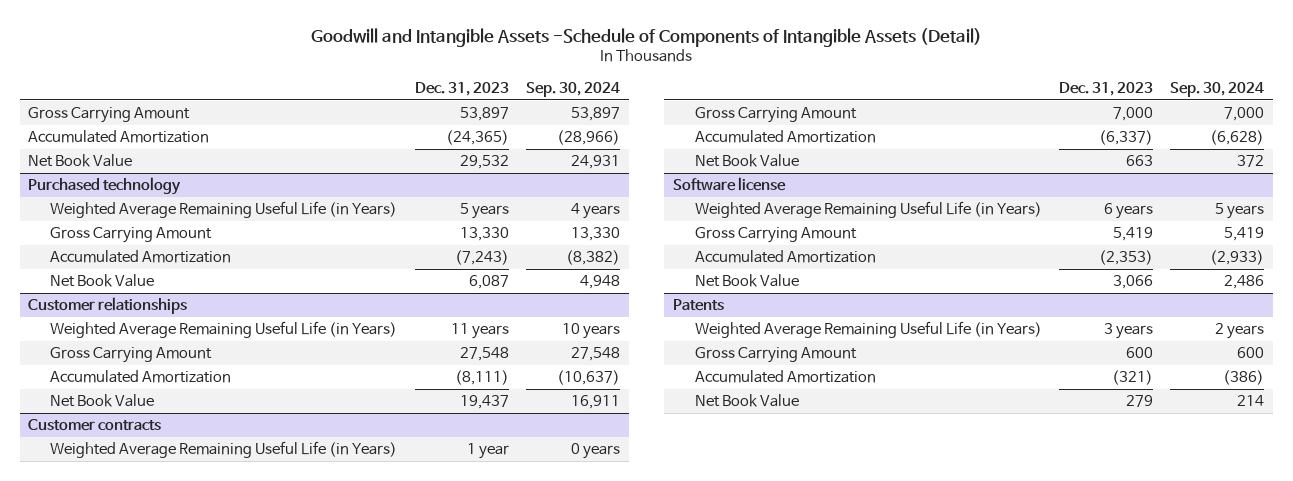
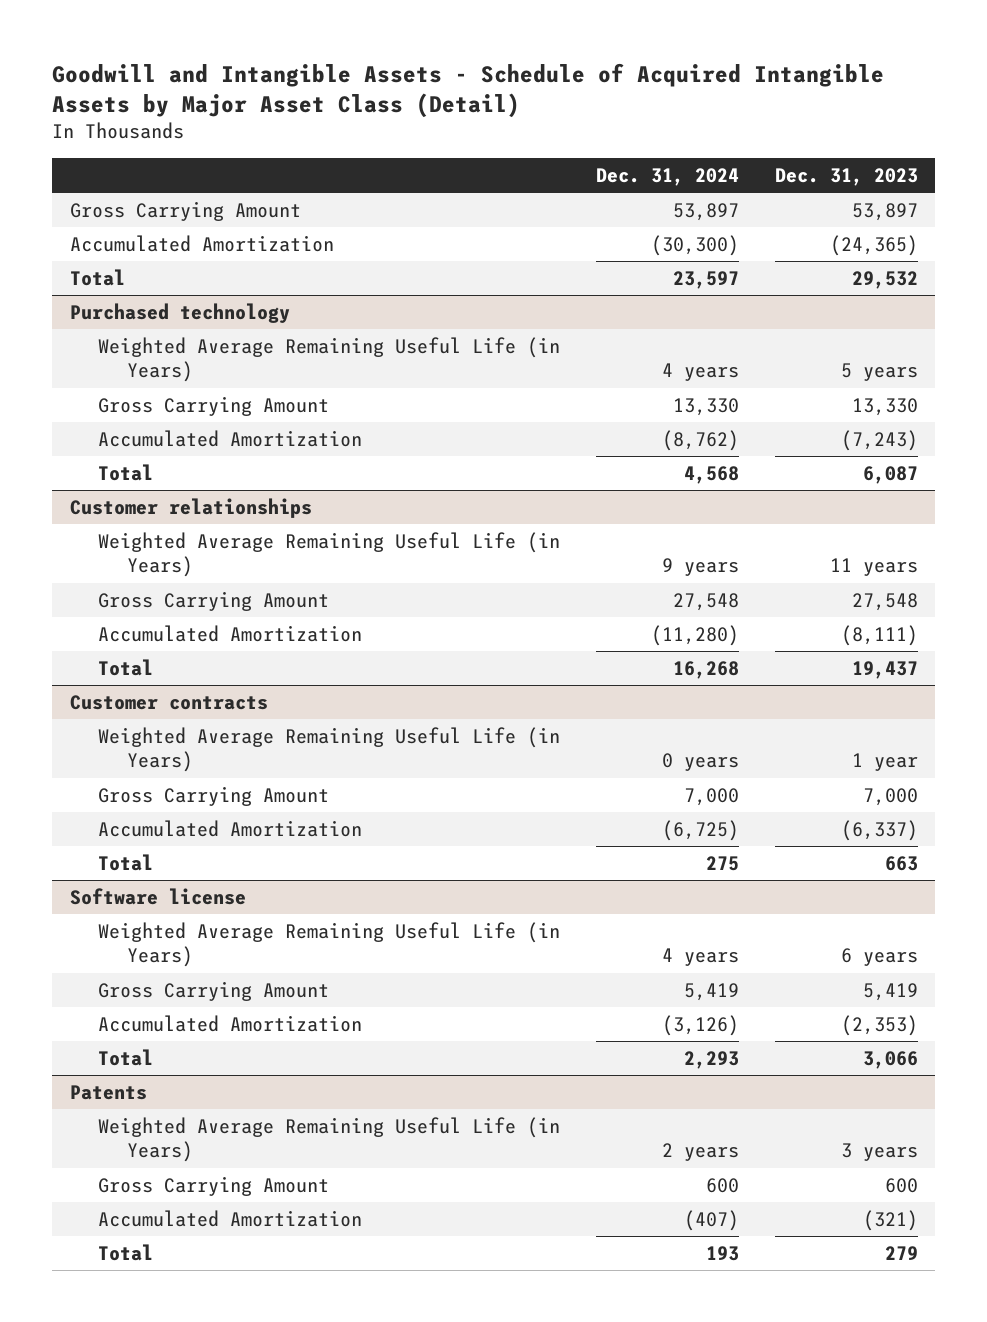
- Goodwill and Intangible Assets -Schedule of Components of Intangible Assets (Detail)
+ Goodwill and Intangible Assets - Schedule of Acquired Intangible Assets by Major Asset Class (Detail)
- | Dec. 31, 2023 | Sep. 30, 2024
+ | Dec. 31, 2024 | Dec. 31, 2023
- Net Book Value | 29,532 | 24,931
+ Total | 23,597 | 29,532
@ Purchased technology
- Net Book Value | 6,087 | 4,948
+ Total | 4,568 | 6,087
@ Customer relationships
- Net Book Value | 19,437 | 16,911
+ Total | 16,268 | 19,437
@ Customer contracts
- Net Book Value | 663 | 372
+ Total | 275 | 663
@ Software license
- Net Book Value | 3,066 | 2,486
+ Total | 2,293 | 3,066
@ Patents
- Net Book Value | 279 | 214
+ Total | 193 | 279

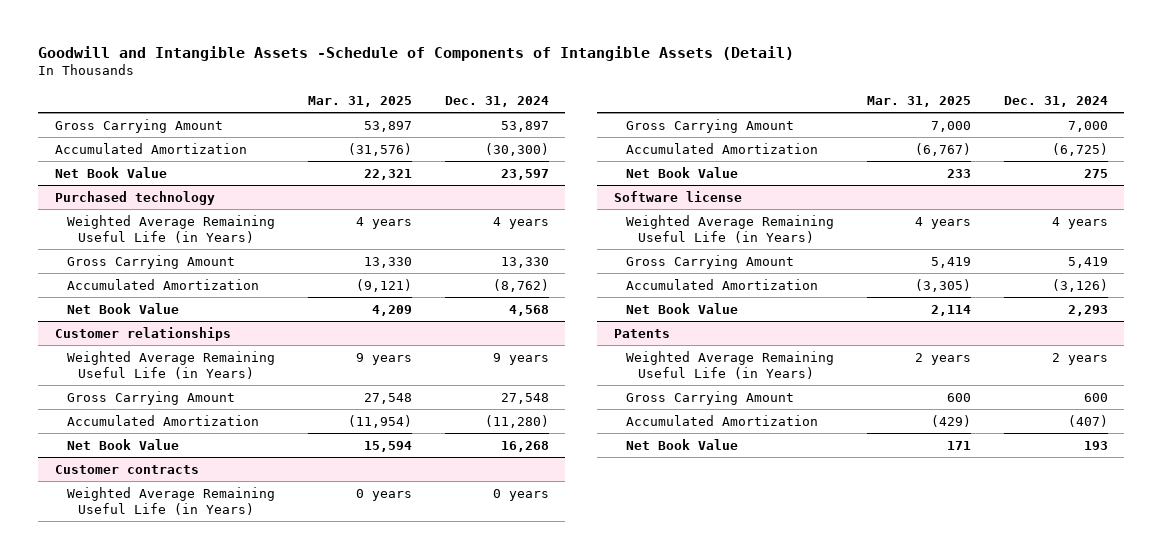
- Goodwill and Intangible Assets - Schedule of Acquired Intangible Assets by Major Asset Class (Detail)
+ Goodwill and Intangible Assets -Schedule of Components of Intangible Assets (Detail)
- | Dec. 31, 2024 | Dec. 31, 2023
+ | Mar. 31, 2025 | Dec. 31, 2024
- Total | 23,597 | 29,532
+ Net Book Value | 22,321 | 23,597
@ Purchased technology
- Total | 4,568 | 6,087
+ Net Book Value | 4,209 | 4,568
@ Customer relationships
- Total | 16,268 | 19,437
+ Net Book Value | 15,594 | 16,268
@ Customer contracts
- Total | 275 | 663
+ Net Book Value | 233 | 275
@ Software license
- Total | 2,293 | 3,066
+ Net Book Value | 2,114 | 2,293
@ Patents
- Total | 193 | 279
+ Net Book Value | 171 | 193

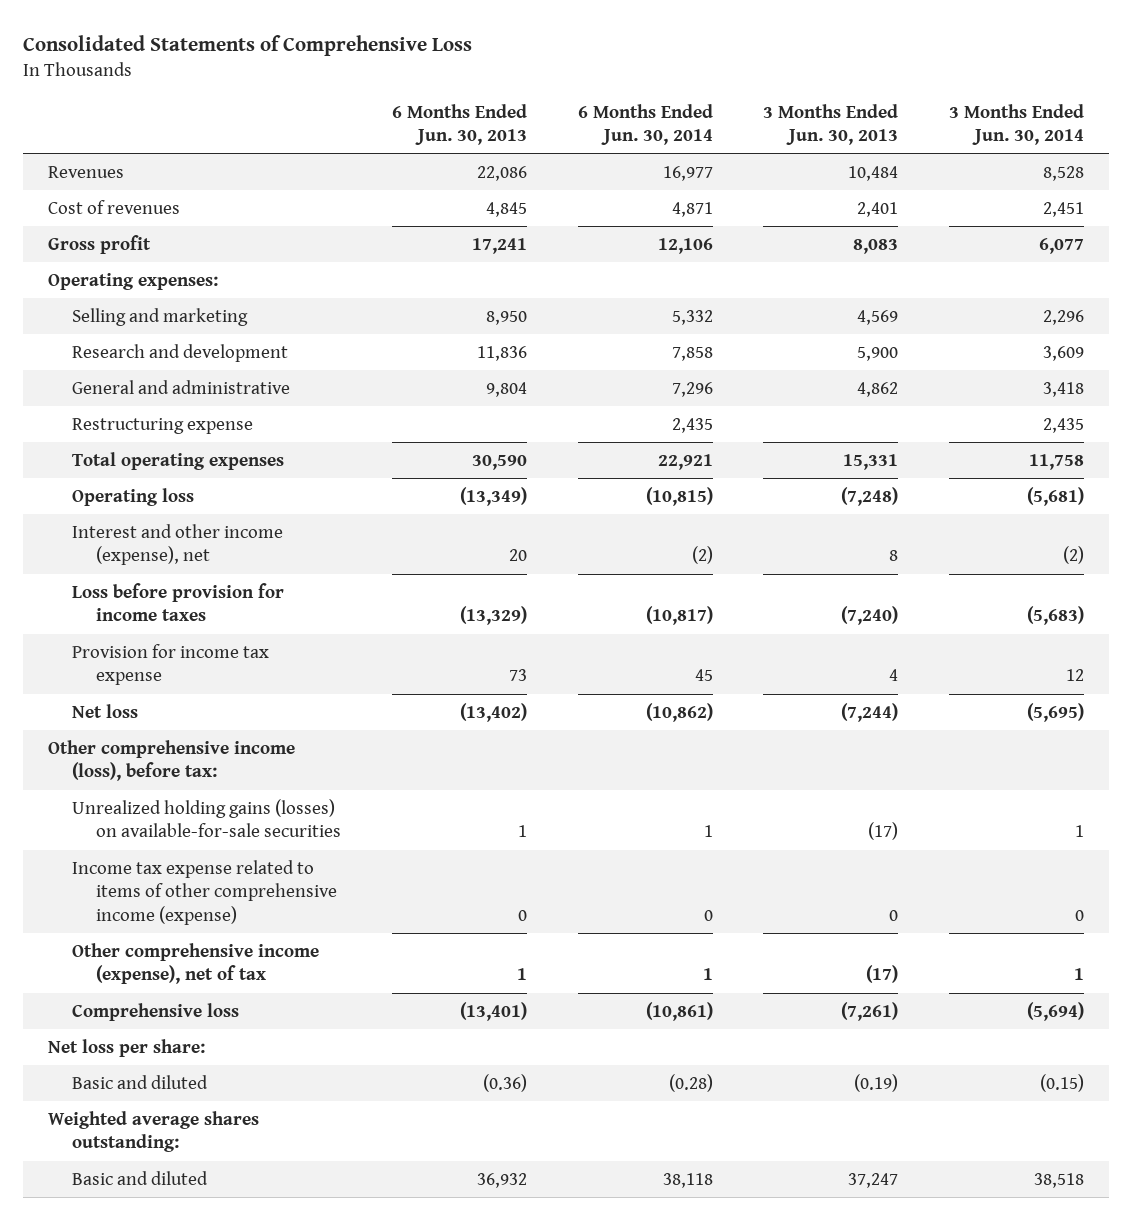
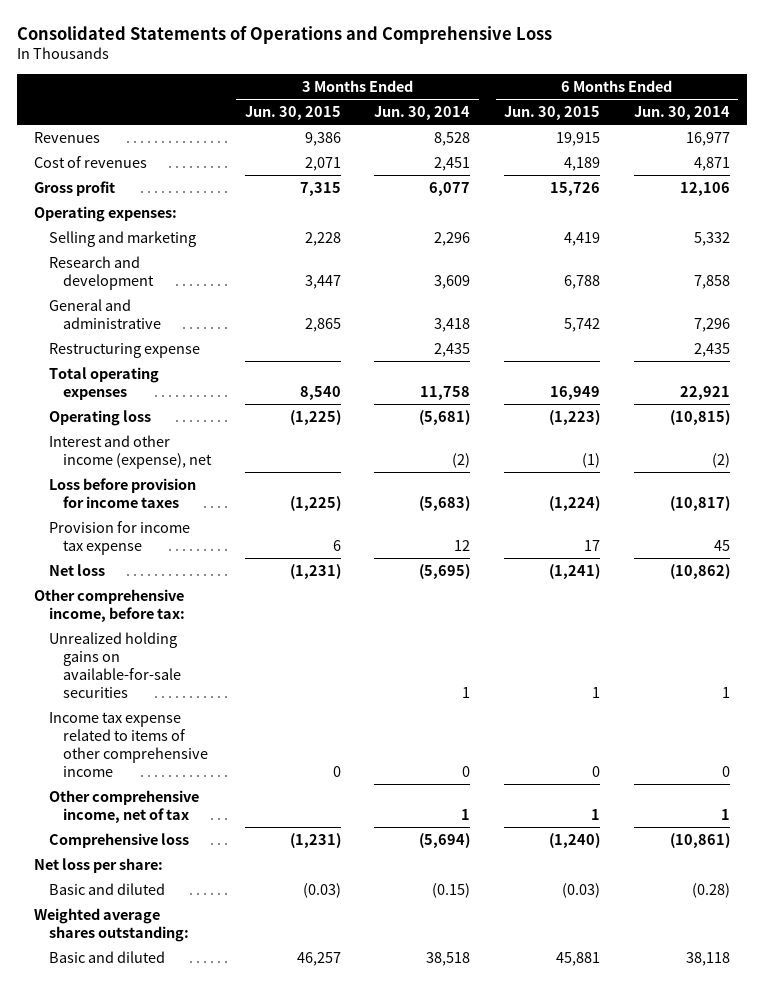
- Consolidated Statements of Comprehensive Loss
+ Consolidated Statements of Operations and Comprehensive Loss
- | 6 Months Ended Jun. 30, 2013 | 6 Months Ended Jun. 30, 2014 | 3 Months Ended Jun. 30, 2013 | 3 Months Ended Jun. 30, 2014
+ | 3 Months Ended Jun. 30, 2015 | 3 Months Ended Jun. 30, 2014 | 6 Months Ended Jun. 30, 2015 | 6 Months Ended Jun. 30, 2014
- Other comprehensive income (loss), before tax:
- Unrealized holding gains (losses) on available-for-sale securities | 1 | 1 | (17) | 1
- Income tax expense related to items of other comprehensive income (expense) | 0 | 0 | 0 | 0
- Other comprehensive income (expense), net of tax | 1 | 1 | (17) | 1
+ Other comprehensive income, before tax:
+ Unrealized holding gains on available-for-sale securities | | 1 | 1 | 1
+ Income tax expense related to items of other comprehensive income | 0 | 0 | 0 | 0
+ Other comprehensive income, net of tax | | 1 | 1 | 1

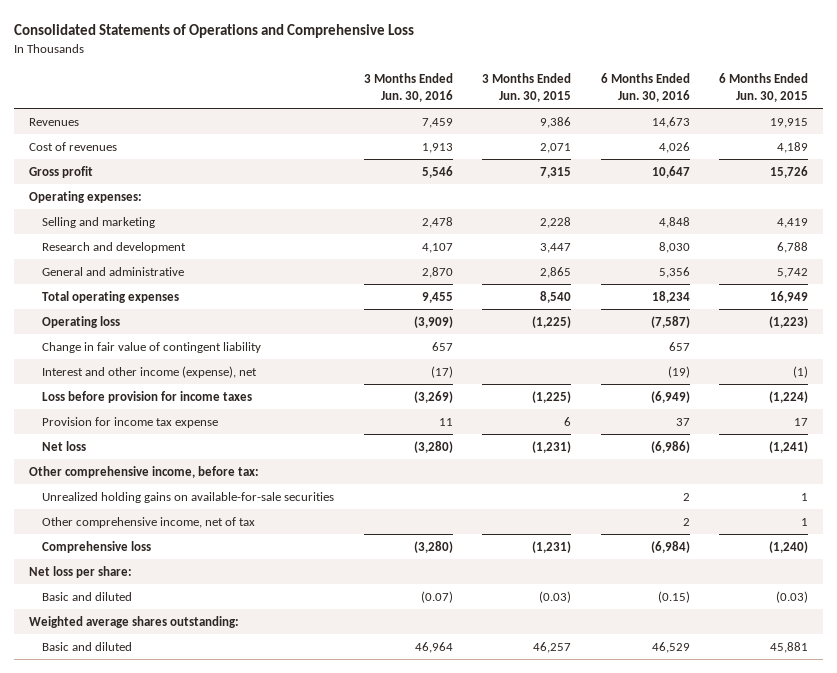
- | 3 Months Ended Jun. 30, 2015 | 3 Months Ended Jun. 30, 2014 | 6 Months Ended Jun. 30, 2015 | 6 Months Ended Jun. 30, 2014
+ | 3 Months Ended Jun. 30, 2016 | 3 Months Ended Jun. 30, 2015 | 6 Months Ended Jun. 30, 2016 | 6 Months Ended Jun. 30, 2015
- Restructuring expense | | 2,435 | | 2,435
+ Change in fair value of contingent liability | 657 | | 657 |
- Income tax expense related to items of other comprehensive income | 0 | 0 | 0 | 0

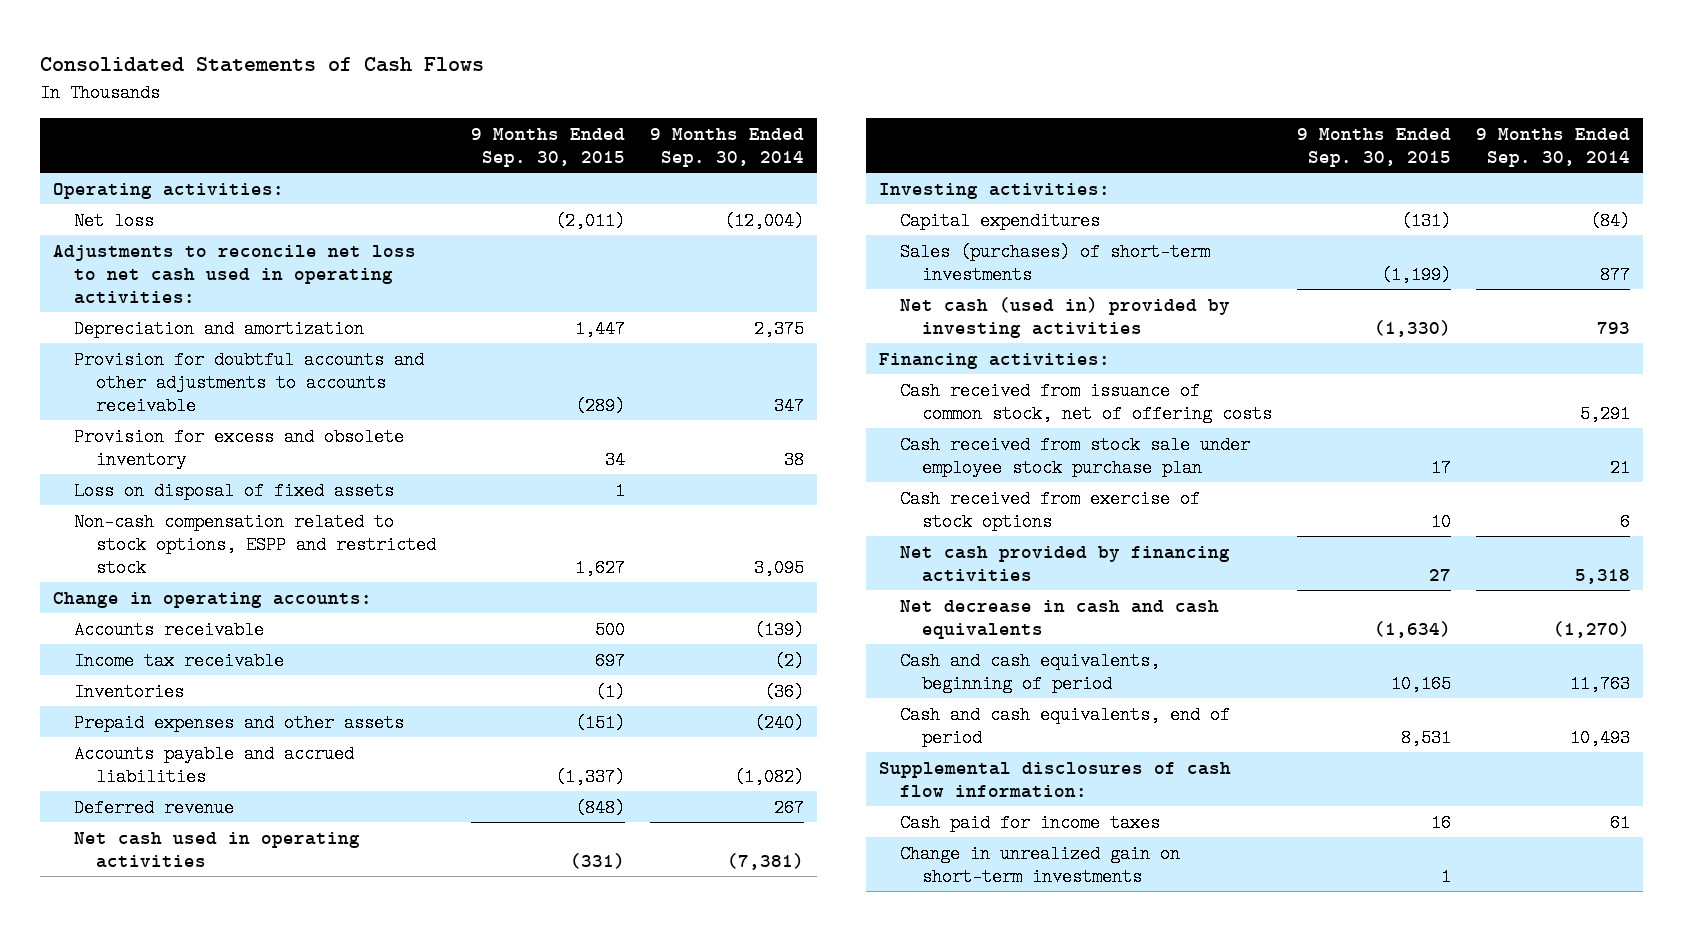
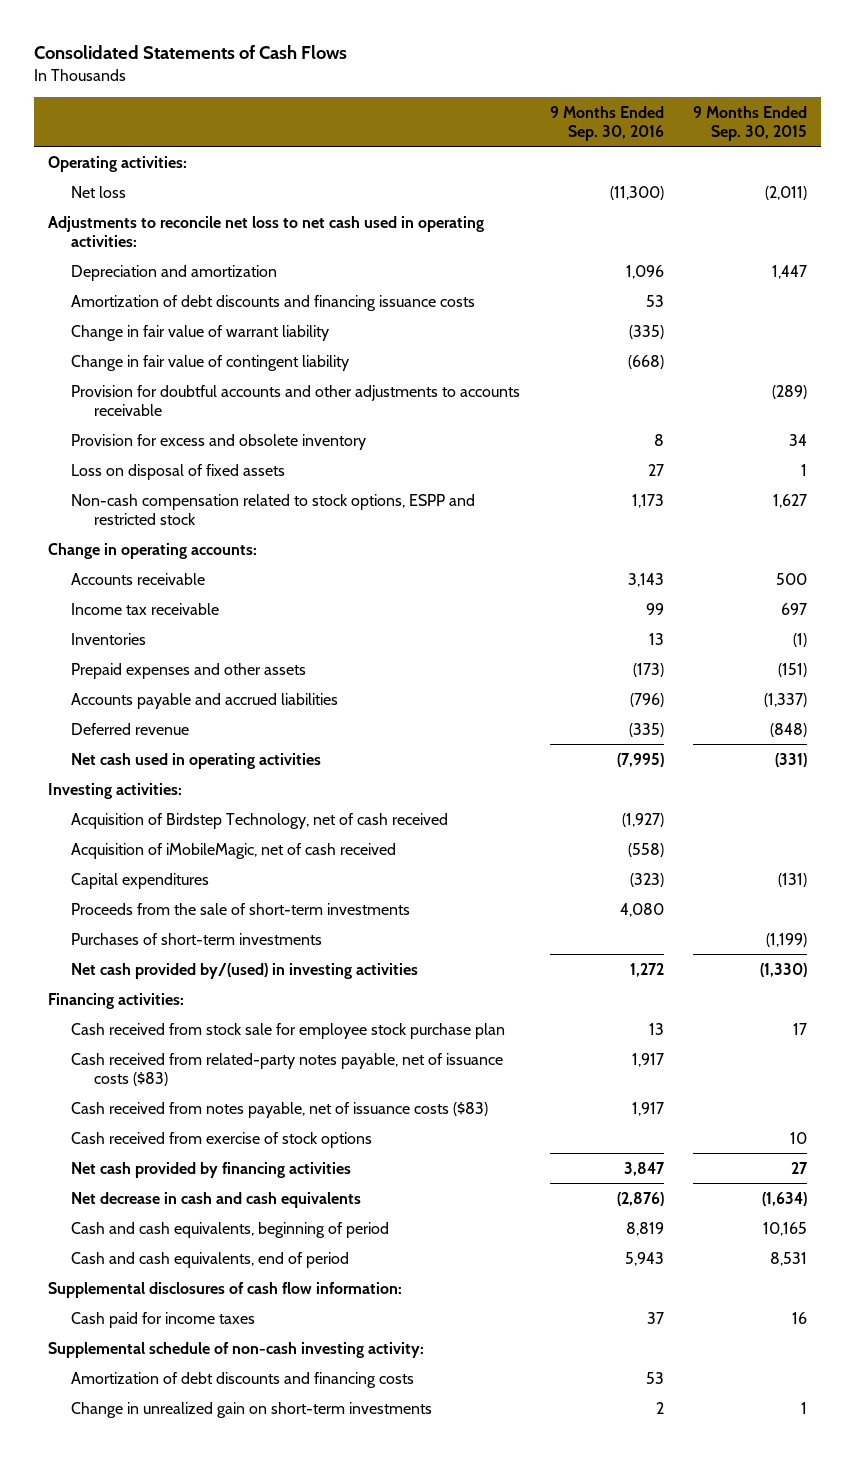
- | 9 Months Ended Sep. 30, 2015 | 9 Months Ended Sep. 30, 2014
+ | 9 Months Ended Sep. 30, 2016 | 9 Months Ended Sep. 30, 2015
+ Amortization of debt discounts and financing issuance costs | 53 |
+ Change in fair value of warrant liability | (335) |
+ Change in fair value of contingent liability | (668) |
+ Acquisition of Birdstep Technology, net of cash received | (1,927) |
+ Acquisition of iMobileMagic, net of cash received | (558) |
- Sales (purchases) of short-term investments | (1,199) | 877
- Net cash (used in) provided by investing activities | (1,330) | 793
+ Proceeds from the sale of short-term investments | 4,080 |
+ Purchases of short-term investments | | (1,199)
+ Net cash provided by/(used) in investing activities | 1,272 | (1,330)
- Cash received from issuance of common stock, net of offering costs | | 5,291
- Cash received from stock sale under employee stock purchase plan | 17 | 21
+ Cash received from stock sale for employee stock purchase plan | 13 | 17
+ Cash received from related-party notes payable, net of issuance costs ($83) | 1,917 |
+ Cash received from notes payable, net of issuance costs ($83) | 1,917 |
+ Supplemental schedule of non-cash investing activity:
+ Amortization of debt discounts and financing costs | 53 |

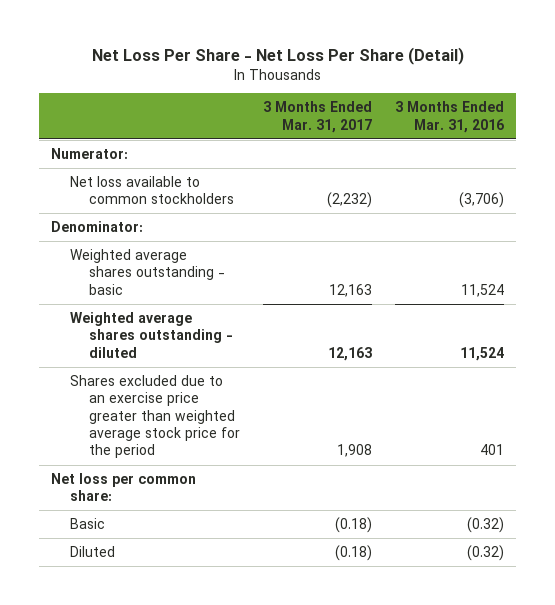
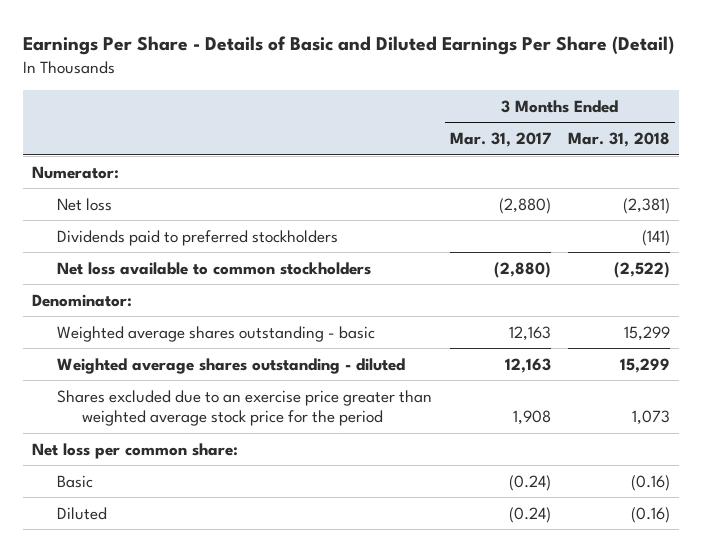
- Net Loss Per Share - Net Loss Per Share (Detail)
+ Earnings Per Share - Details of Basic and Diluted Earnings Per Share (Detail)
- | 3 Months Ended Mar. 31, 2017 | 3 Months Ended Mar. 31, 2016
+ | 3 Months Ended Mar. 31, 2017 | 3 Months Ended Mar. 31, 2018
- Net loss available to common stockholders | (2,232) | (3,706)
+ Net loss | (2,880) | (2,381)
+ Dividends paid to preferred stockholders | | (141)
+ Net loss available to common stockholders | (2,880) | (2,522)
- Basic | (0.18) | (0.32)
- Diluted | (0.18) | (0.32)
+ Basic | (0.24) | (0.16)
+ Diluted | (0.24) | (0.16)

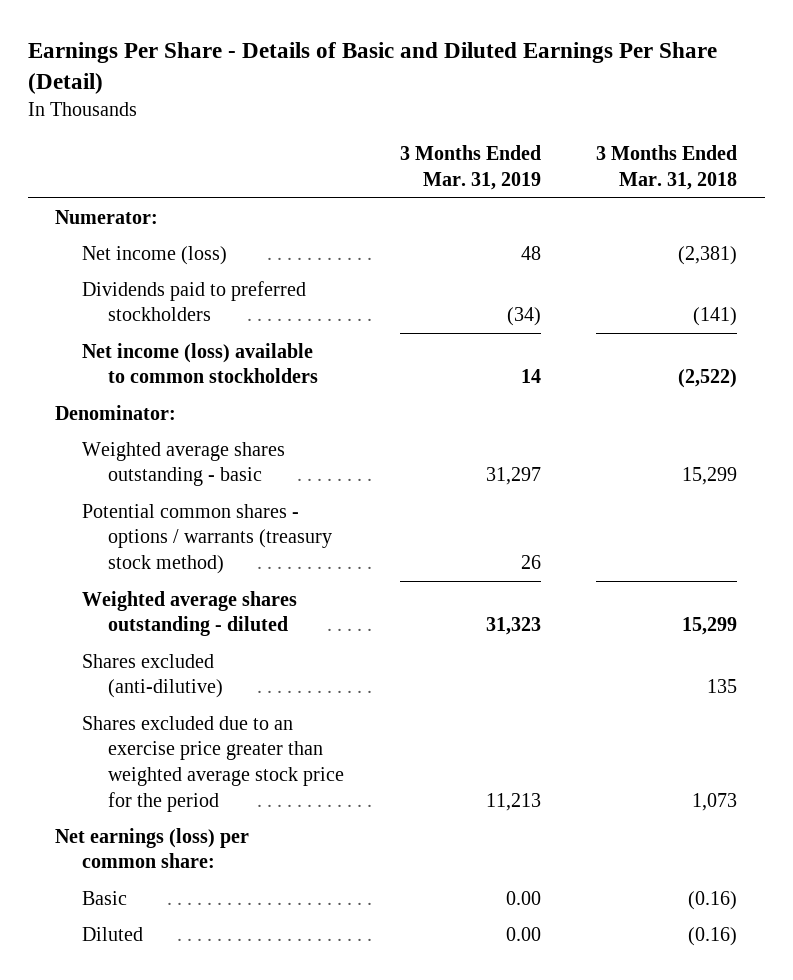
- | 3 Months Ended Mar. 31, 2017 | 3 Months Ended Mar. 31, 2018
+ | 3 Months Ended Mar. 31, 2019 | 3 Months Ended Mar. 31, 2018
- Net loss | (2,880) | (2,381)
+ Net income (loss) | 48 | (2,381)
- Net loss available to common stockholders | (2,880) | (2,522)
+ Net income (loss) available to common stockholders | 14 | (2,522)
+ Potential common shares - options / warrants (treasury stock method) | 26 |
+ Shares excluded (anti-dilutive) | | 135
- Net loss per common share:
+ Net earnings (loss) per common share:

